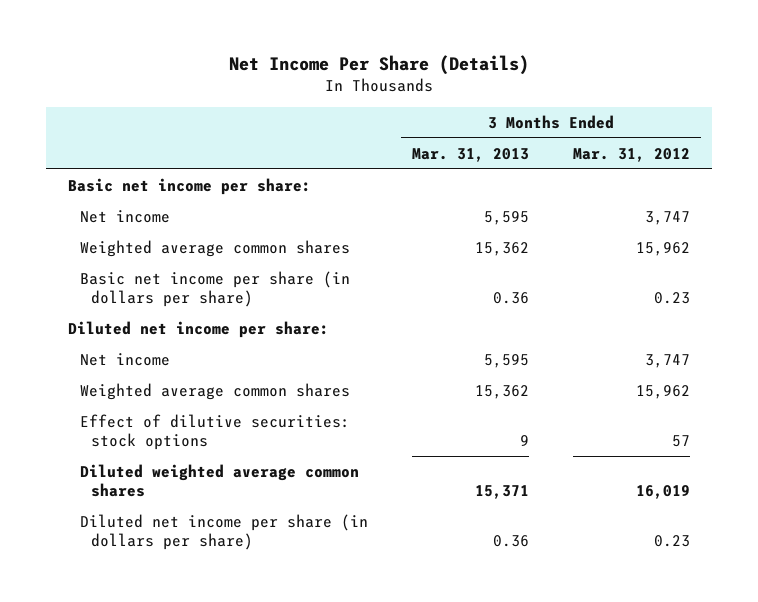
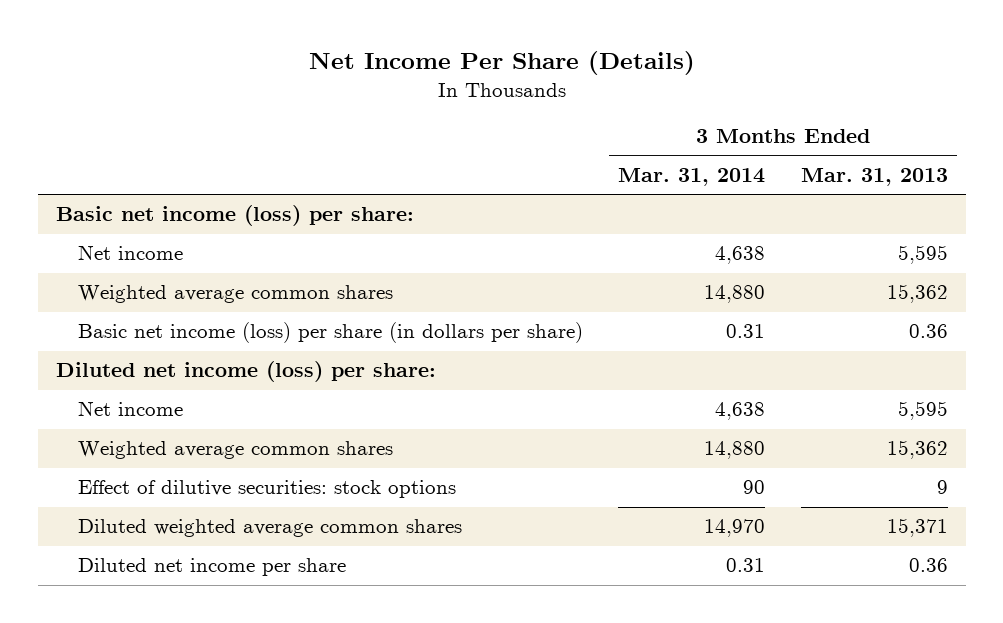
- | 3 Months Ended Mar. 31, 2013 | 3 Months Ended Mar. 31, 2012
+ | 3 Months Ended Mar. 31, 2014 | 3 Months Ended Mar. 31, 2013
- Basic net income per share:
+ Basic net income (loss) per share:
- Basic net income per share (in dollars per share) | 0.36 | 0.23
- Diluted net income per share:
+ Basic net income (loss) per share (in dollars per share) | 0.31 | 0.36
+ Diluted net income (loss) per share:
- Diluted net income per share (in dollars per share) | 0.36 | 0.23
+ Diluted net income per share | 0.31 | 0.36

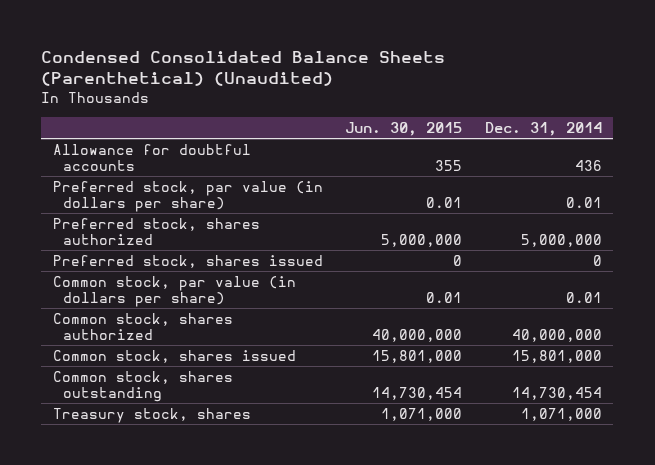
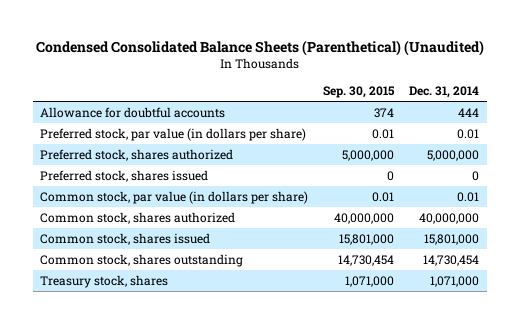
- | Jun. 30, 2015 | Dec. 31, 2014
+ | Sep. 30, 2015 | Dec. 31, 2014
- Allowance for doubtful accounts | 355 | 436
+ Allowance for doubtful accounts | 374 | 444

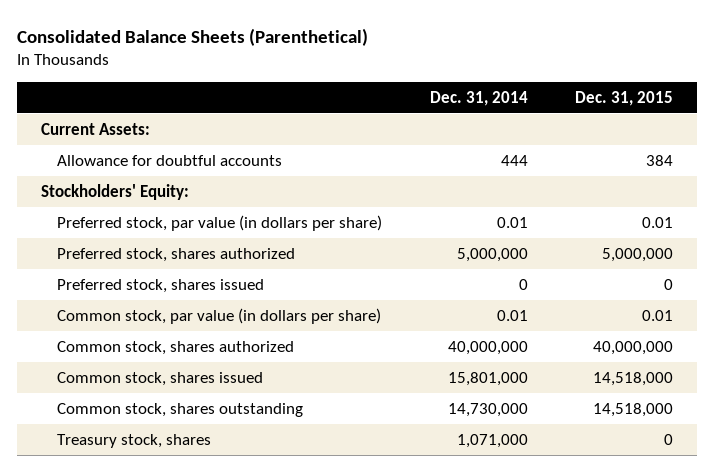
- Condensed Consolidated Balance Sheets (Parenthetical) (Unaudited)
+ Consolidated Balance Sheets (Parenthetical)
- | Sep. 30, 2015 | Dec. 31, 2014
+ | Dec. 31, 2014 | Dec. 31, 2015
+ Current Assets:
+ Stockholders' Equity:
- Common stock, shares outstanding | 14,730,454 | 14,730,454
+ Common stock, shares outstanding | 14,730,000 | 14,518,000

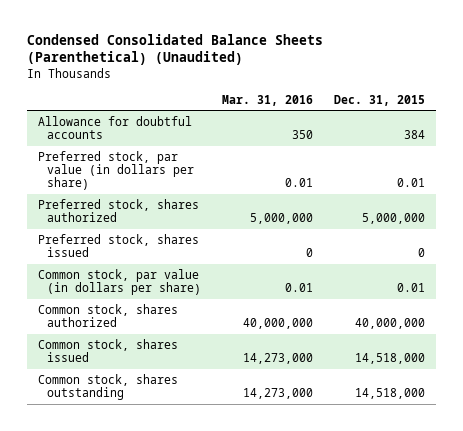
- Consolidated Balance Sheets (Parenthetical)
+ Condensed Consolidated Balance Sheets (Parenthetical) (Unaudited)
- | Dec. 31, 2014 | Dec. 31, 2015
+ | Mar. 31, 2016 | Dec. 31, 2015
- Current Assets:
- Stockholders' Equity:
- Treasury stock, shares | 1,071,000 | 0

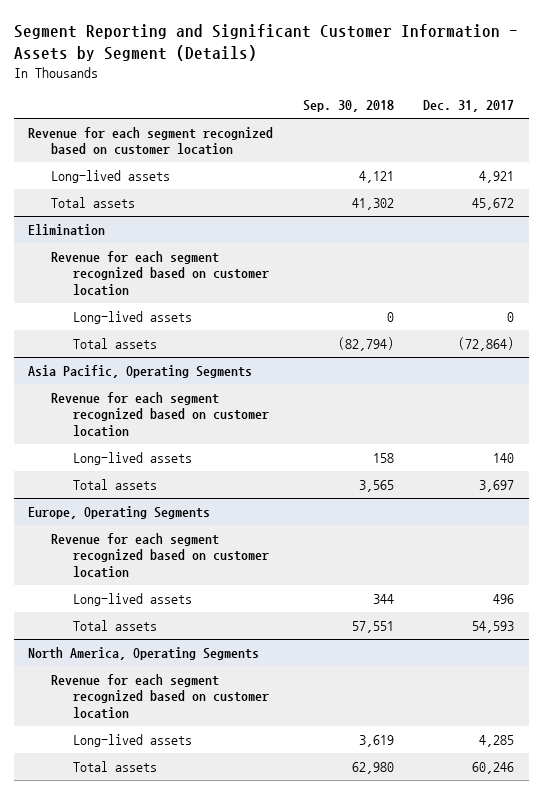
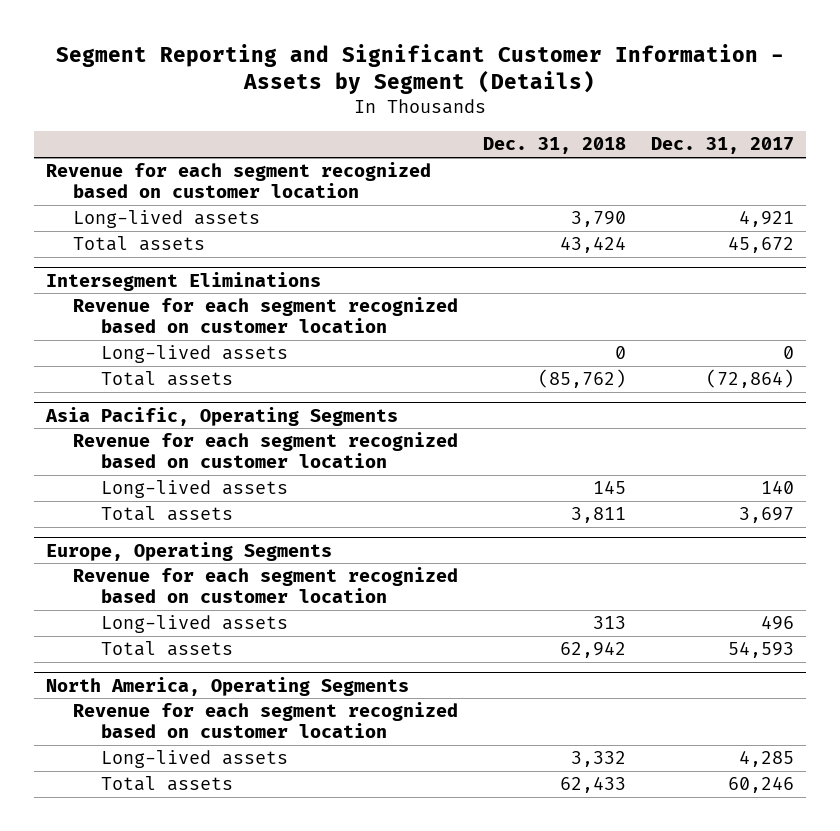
- | Sep. 30, 2018 | Dec. 31, 2017
+ | Dec. 31, 2018 | Dec. 31, 2017
- Elimination
+ Intersegment Eliminations

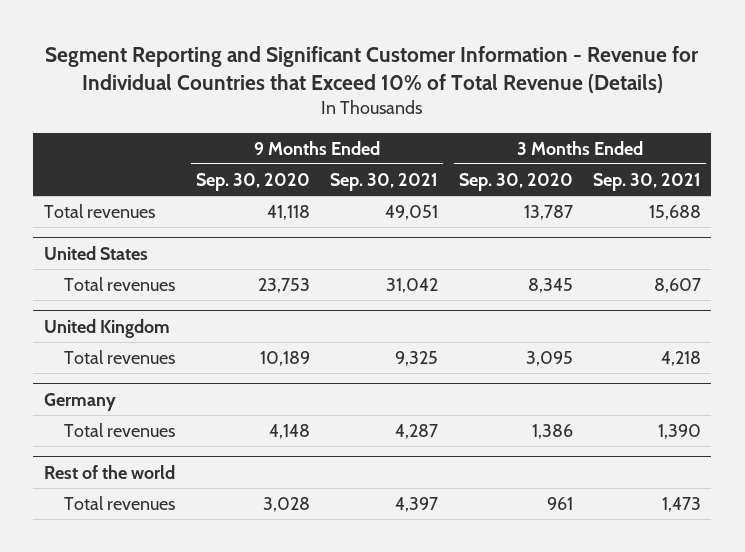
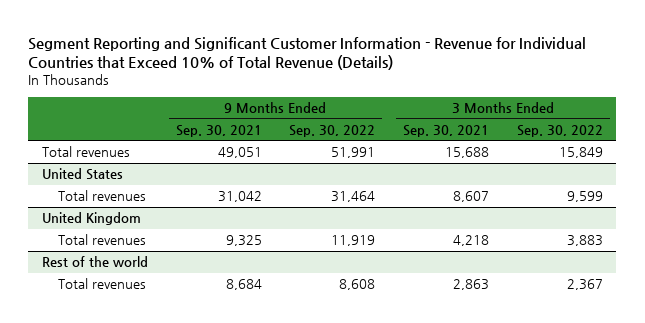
- | 9 Months Ended Sep. 30, 2020 | 9 Months Ended Sep. 30, 2021 | 3 Months Ended Sep. 30, 2020 | 3 Months Ended Sep. 30, 2021
+ | 9 Months Ended Sep. 30, 2021 | 9 Months Ended Sep. 30, 2022 | 3 Months Ended Sep. 30, 2021 | 3 Months Ended Sep. 30, 2022
- Germany
- Total revenues | 4,148 | 4,287 | 1,386 | 1,390
@ Rest of the world
- Total revenues | 3,028 | 4,397 | 961 | 1,473
+ Total revenues | 8,684 | 8,608 | 2,863 | 2,367

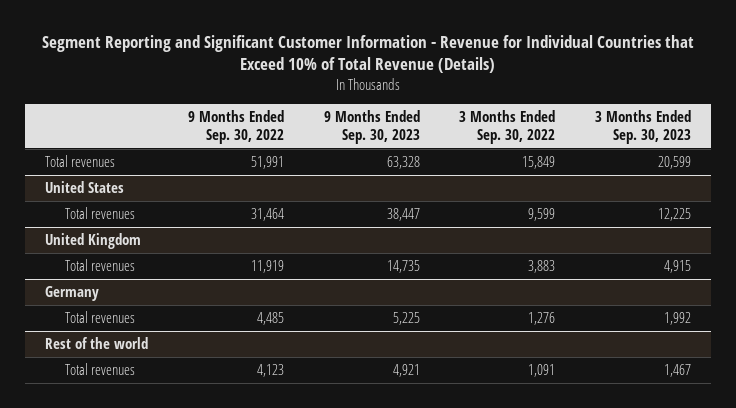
- | 9 Months Ended Sep. 30, 2021 | 9 Months Ended Sep. 30, 2022 | 3 Months Ended Sep. 30, 2021 | 3 Months Ended Sep. 30, 2022
+ | 9 Months Ended Sep. 30, 2022 | 9 Months Ended Sep. 30, 2023 | 3 Months Ended Sep. 30, 2022 | 3 Months Ended Sep. 30, 2023
+ Germany
+ Total revenues | 4,485 | 5,225 | 1,276 | 1,992
@ Rest of the world
- Total revenues | 8,684 | 8,608 | 2,863 | 2,367
+ Total revenues | 4,123 | 4,921 | 1,091 | 1,467

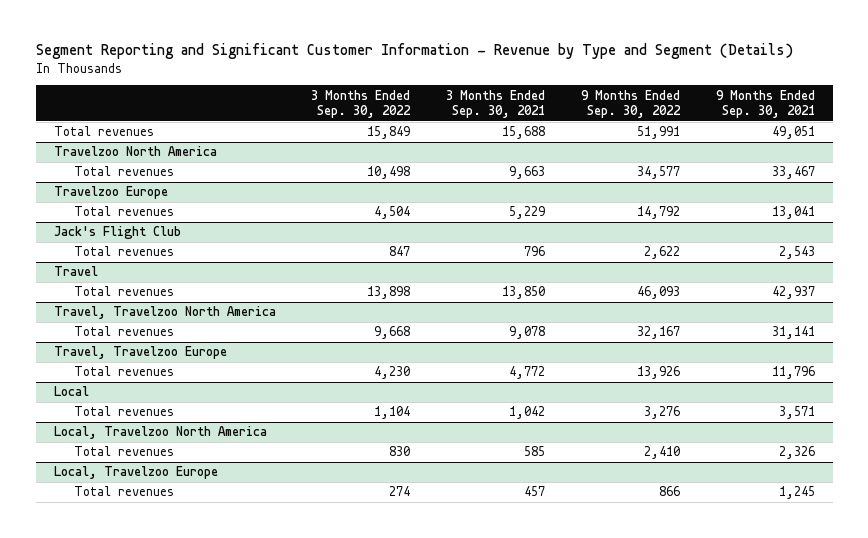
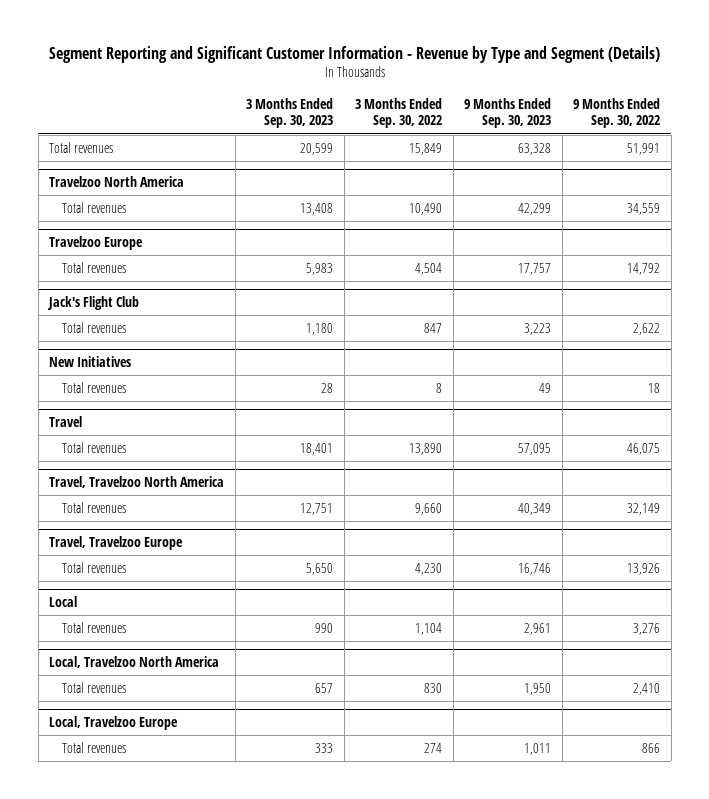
- | 3 Months Ended Sep. 30, 2022 | 3 Months Ended Sep. 30, 2021 | 9 Months Ended Sep. 30, 2022 | 9 Months Ended Sep. 30, 2021
+ | 3 Months Ended Sep. 30, 2023 | 3 Months Ended Sep. 30, 2022 | 9 Months Ended Sep. 30, 2023 | 9 Months Ended Sep. 30, 2022
@ Travelzoo North America
- Total revenues | 10,498 | 9,663 | 34,577 | 33,467
+ Total revenues | 13,408 | 10,490 | 42,299 | 34,559
+ New Initiatives
+ Total revenues | 28 | 8 | 49 | 18
@ Travel
- Total revenues | 13,898 | 13,850 | 46,093 | 42,937
+ Total revenues | 18,401 | 13,890 | 57,095 | 46,075
@ Travel, Travelzoo North America
- Total revenues | 9,668 | 9,078 | 32,167 | 31,141
+ Total revenues | 12,751 | 9,660 | 40,349 | 32,149

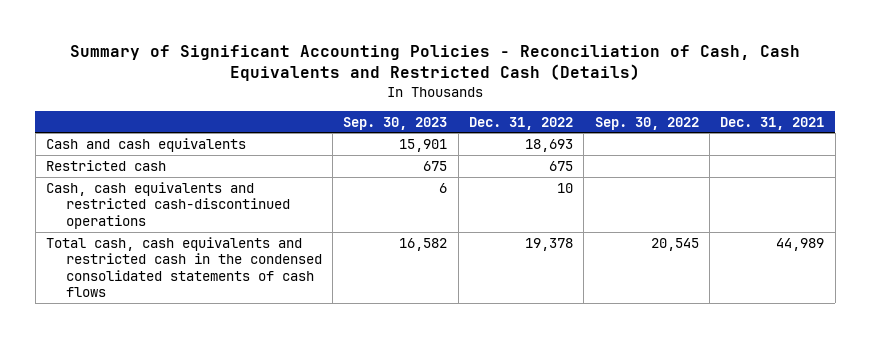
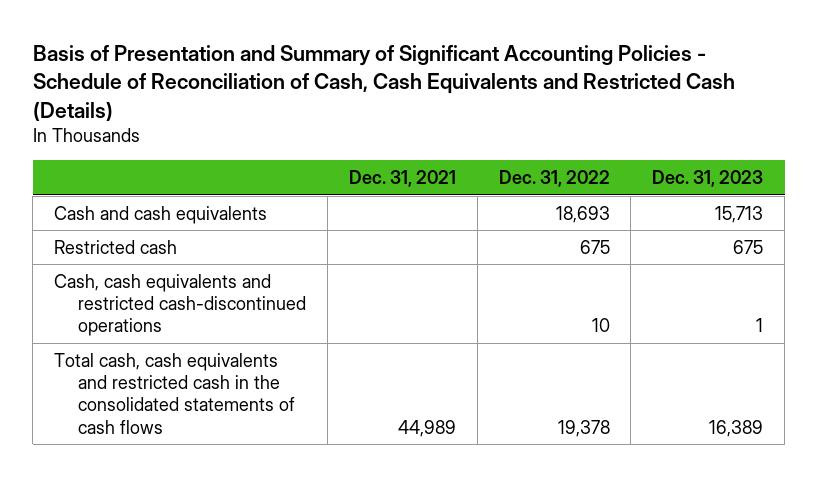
- Summary of Significant Accounting Policies - Reconciliation of Cash, Cash Equivalents and Restricted Cash (Details)
+ Basis of Presentation and Summary of Significant Accounting Policies - Schedule of Reconciliation of Cash, Cash Equivalents and Restricted Cash (Details)
- | Sep. 30, 2023 | Dec. 31, 2022 | Sep. 30, 2022 | Dec. 31, 2021
+ | Dec. 31, 2021 | Dec. 31, 2022 | Dec. 31, 2023
- Total cash, cash equivalents and restricted cash in the condensed consolidated statements of cash flows | 16,582 | 19,378 | 20,545 | 44,989
+ Total cash, cash equivalents and restricted cash in the consolidated statements of cash flows | 44,989 | 19,378 | 16,389

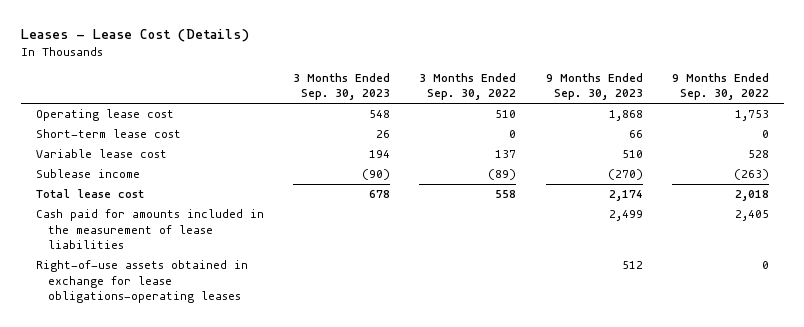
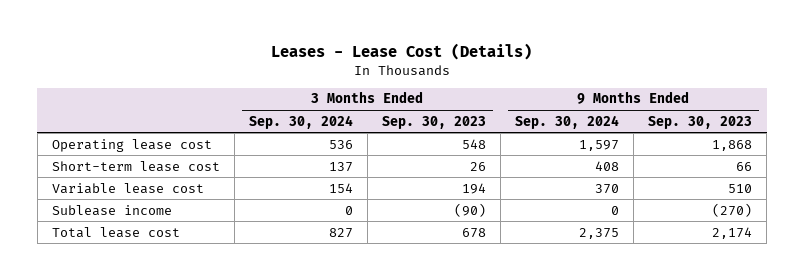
- | 3 Months Ended Sep. 30, 2023 | 3 Months Ended Sep. 30, 2022 | 9 Months Ended Sep. 30, 2023 | 9 Months Ended Sep. 30, 2022
+ | 3 Months Ended Sep. 30, 2024 | 3 Months Ended Sep. 30, 2023 | 9 Months Ended Sep. 30, 2024 | 9 Months Ended Sep. 30, 2023
- Cash paid for amounts included in the measurement of lease liabilities | | | 2,499 | 2,405
- Right-of-use assets obtained in exchange for lease obligations-operating leases | | | 512 | 0

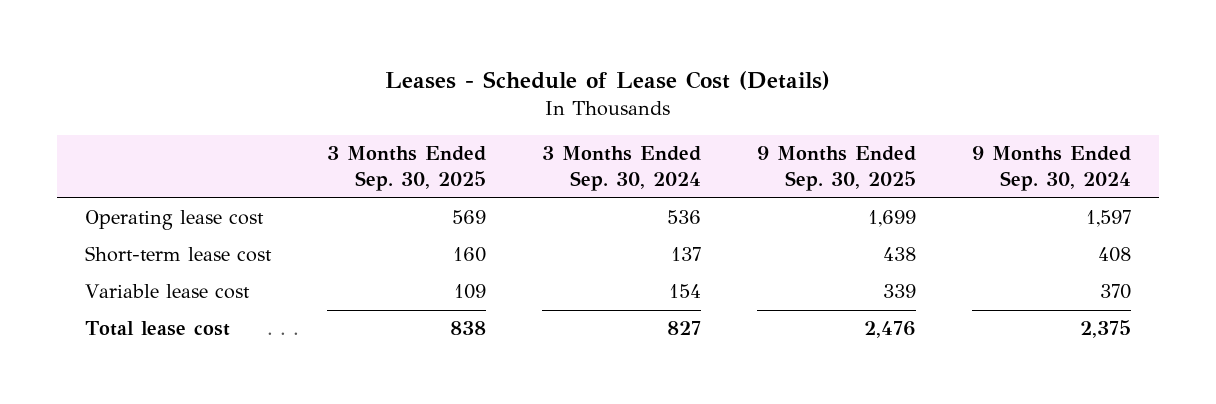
- Leases - Lease Cost (Details)
+ Leases - Schedule of Lease Cost (Details)
- | 3 Months Ended Sep. 30, 2024 | 3 Months Ended Sep. 30, 2023 | 9 Months Ended Sep. 30, 2024 | 9 Months Ended Sep. 30, 2023
+ | 3 Months Ended Sep. 30, 2025 | 3 Months Ended Sep. 30, 2024 | 9 Months Ended Sep. 30, 2025 | 9 Months Ended Sep. 30, 2024
- Sublease income | 0 | (90) | 0 | (270)

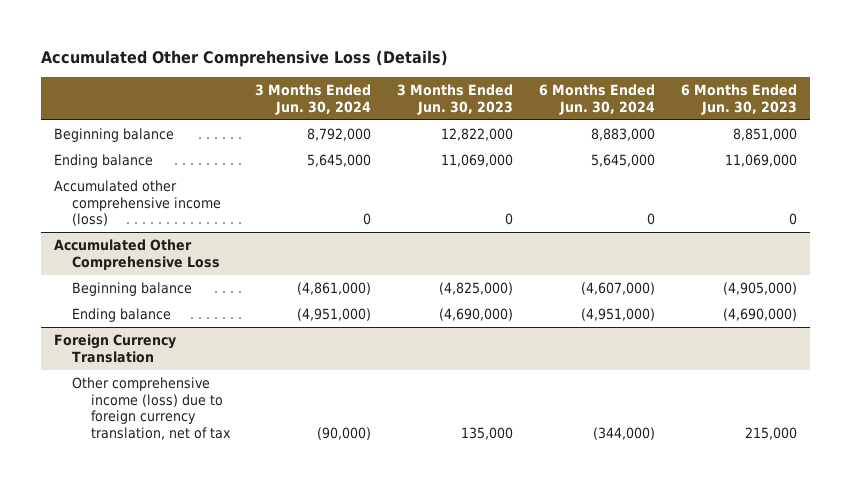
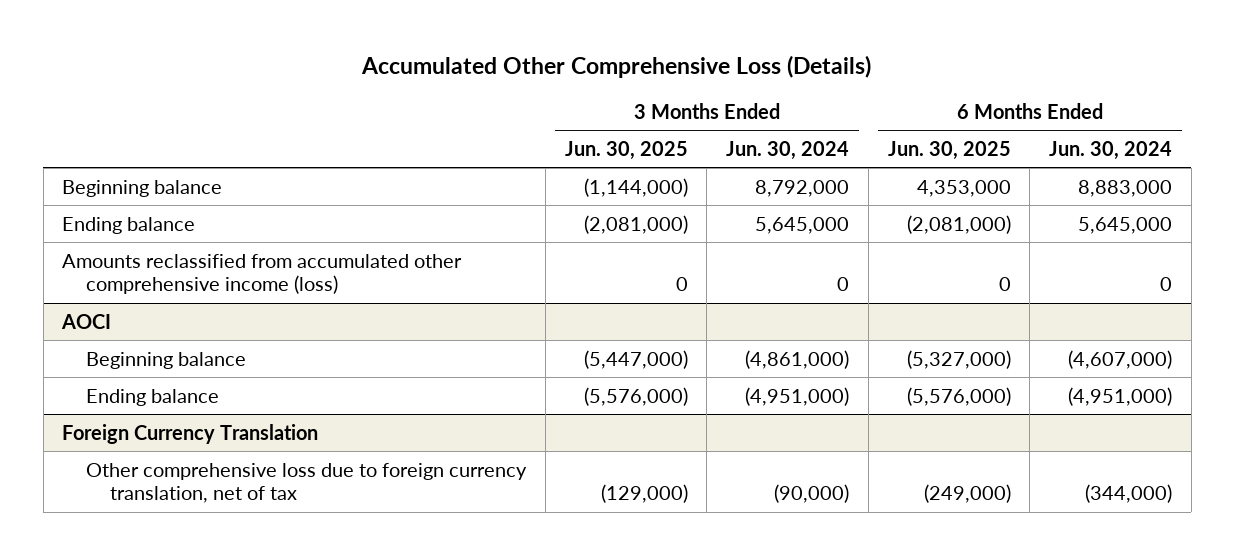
- | 3 Months Ended Jun. 30, 2024 | 3 Months Ended Jun. 30, 2023 | 6 Months Ended Jun. 30, 2024 | 6 Months Ended Jun. 30, 2023
+ | 3 Months Ended Jun. 30, 2025 | 3 Months Ended Jun. 30, 2024 | 6 Months Ended Jun. 30, 2025 | 6 Months Ended Jun. 30, 2024
- Accumulated other comprehensive income (loss) | 0 | 0 | 0 | 0
- Accumulated Other Comprehensive Loss
+ Amounts reclassified from accumulated other comprehensive income (loss) | 0 | 0 | 0 | 0
+ AOCI
@ Foreign Currency Translation
- Other comprehensive income (loss) due to foreign currency translation, net of tax | (90,000) | 135,000 | (344,000) | 215,000
+ Other comprehensive loss due to foreign currency translation, net of tax | (129,000) | (90,000) | (249,000) | (344,000)

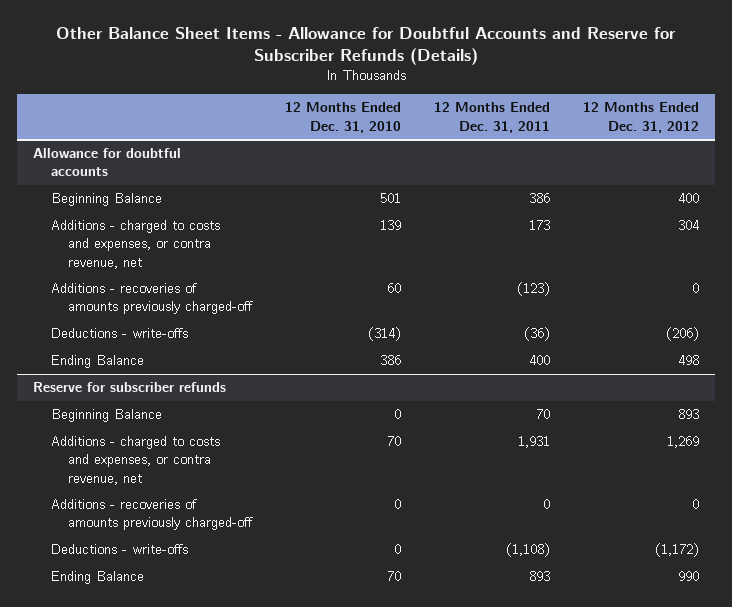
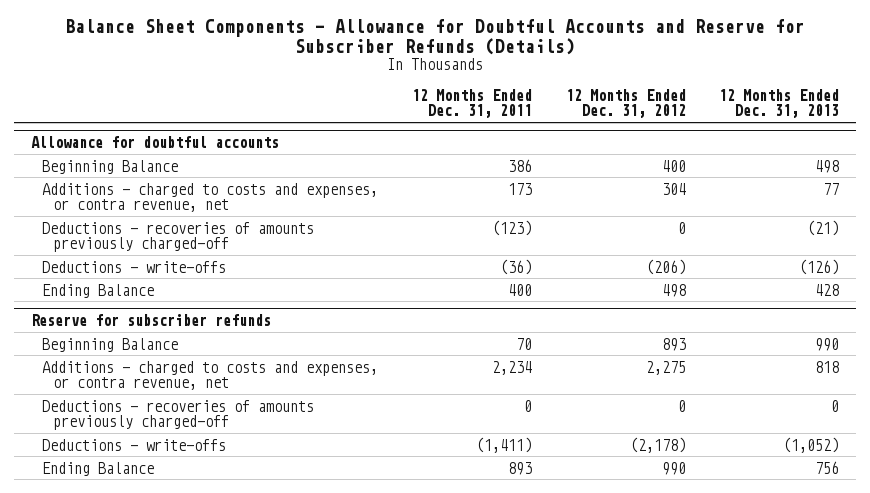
- Other Balance Sheet Items - Allowance for Doubtful Accounts and Reserve for Subscriber Refunds (Details)
+ Balance Sheet Components - Allowance for Doubtful Accounts and Reserve for Subscriber Refunds (Details)
- | 12 Months Ended Dec. 31, 2010 | 12 Months Ended Dec. 31, 2011 | 12 Months Ended Dec. 31, 2012
+ | 12 Months Ended Dec. 31, 2011 | 12 Months Ended Dec. 31, 2012 | 12 Months Ended Dec. 31, 2013
@ Allowance for doubtful accounts
- Additions - recoveries of amounts previously charged-off | 60 | (123) | 0
+ Deductions - recoveries of amounts previously charged-off | (123) | 0 | (21)
@ Reserve for subscriber refunds
- Additions - charged to costs and expenses, or contra revenue, net | 70 | 1,931 | 1,269
- Additions - recoveries of amounts previously charged-off | 0 | 0 | 0
- Deductions - write-offs | 0 | (1,108) | (1,172)
+ Additions - charged to costs and expenses, or contra revenue, net | 2,234 | 2,275 | 818
+ Deductions - recoveries of amounts previously charged-off | 0 | 0 | 0
+ Deductions - write-offs | (1,411) | (2,178) | (1,052)

